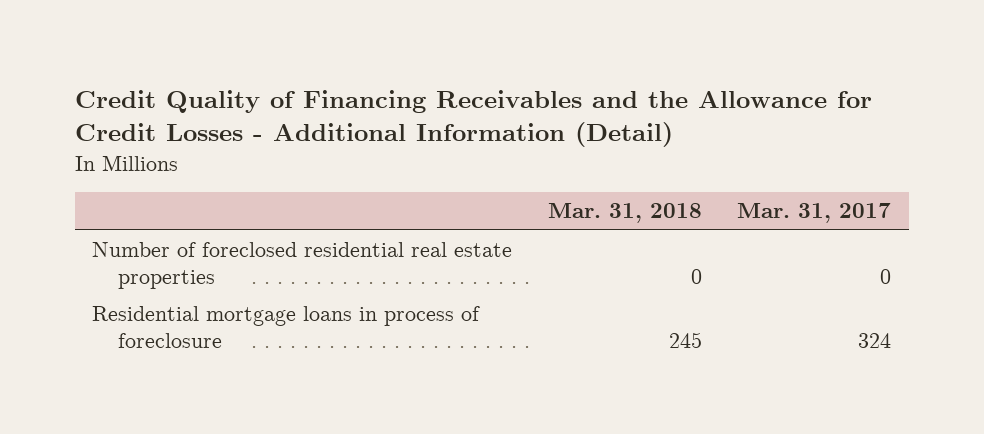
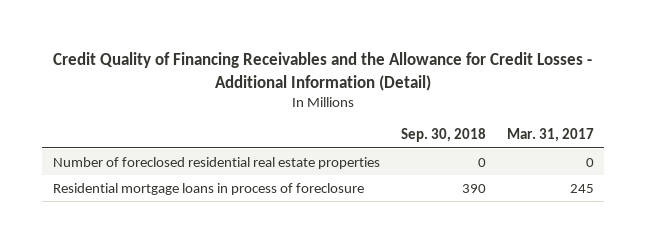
- | Mar. 31, 2018 | Mar. 31, 2017
+ | Sep. 30, 2018 | Mar. 31, 2017
- Residential mortgage loans in process of foreclosure | 245 | 324
+ Residential mortgage loans in process of foreclosure | 390 | 245

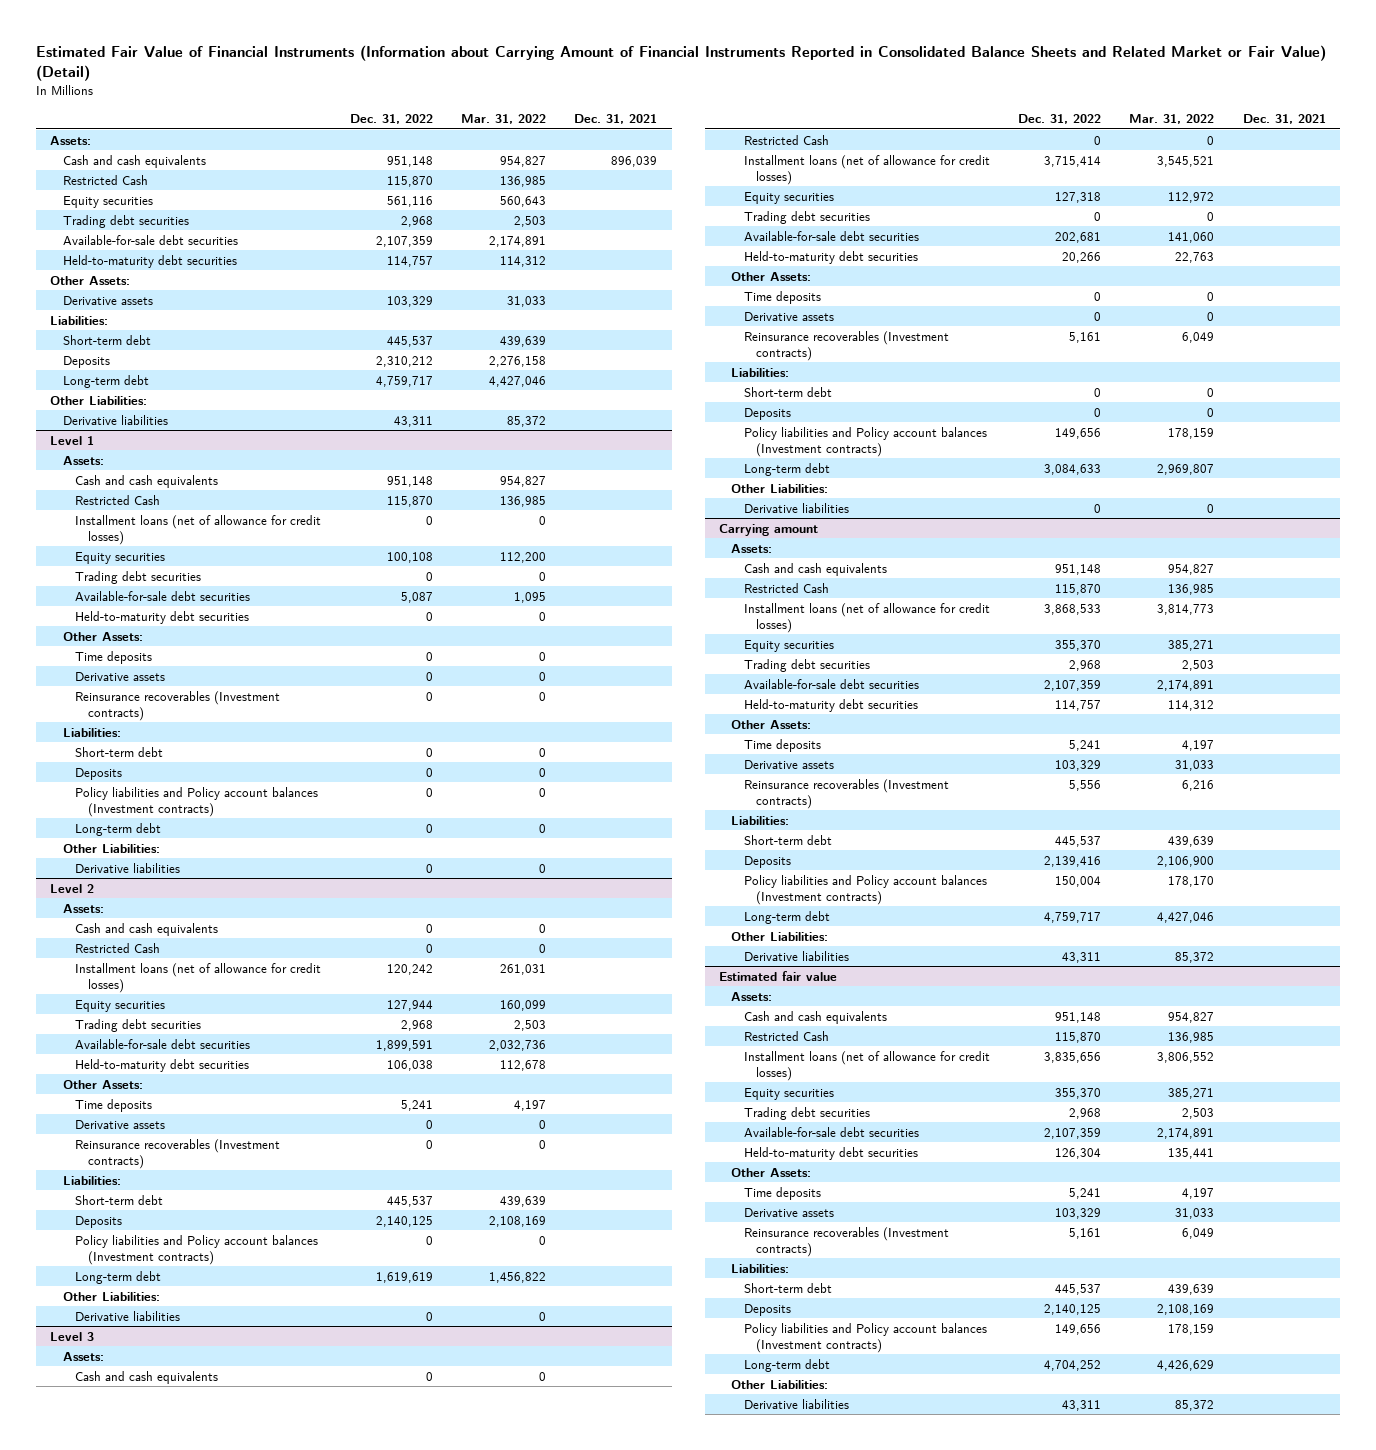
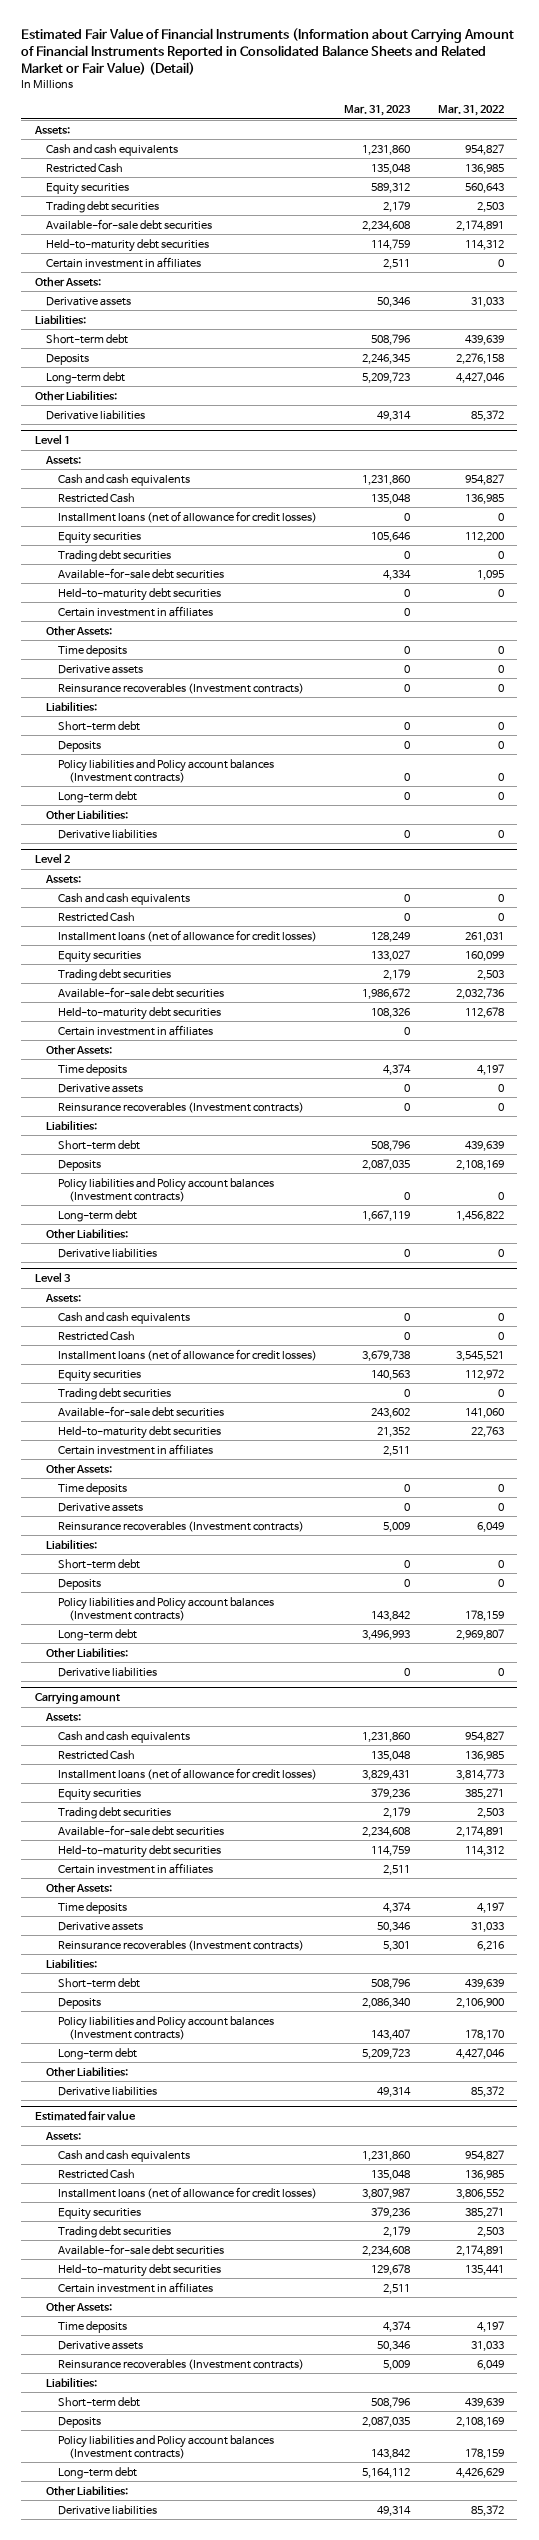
- | Dec. 31, 2022 | Mar. 31, 2022 | Dec. 31, 2021
+ | Mar. 31, 2023 | Mar. 31, 2022
+ Certain investment in affiliates | 2,511 | 0
@ Level 1
+ Certain investment in affiliates | 0 |
@ Level 2
+ Certain investment in affiliates | 0 |
@ Level 3
+ Certain investment in affiliates | 2,511 |
@ Carrying amount
+ Certain investment in affiliates | 2,511 |
@ Estimated fair value
+ Certain investment in affiliates | 2,511 |

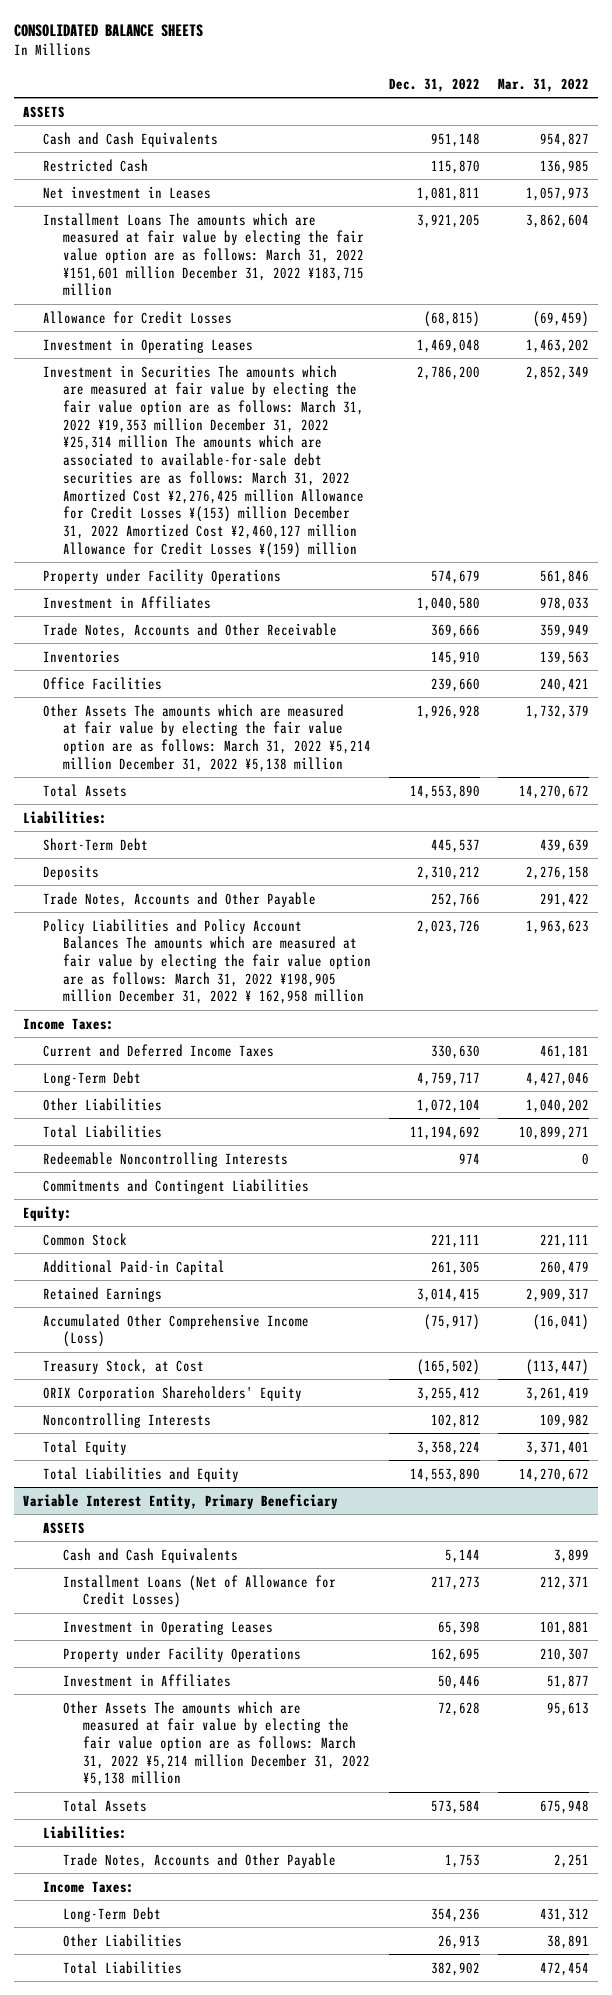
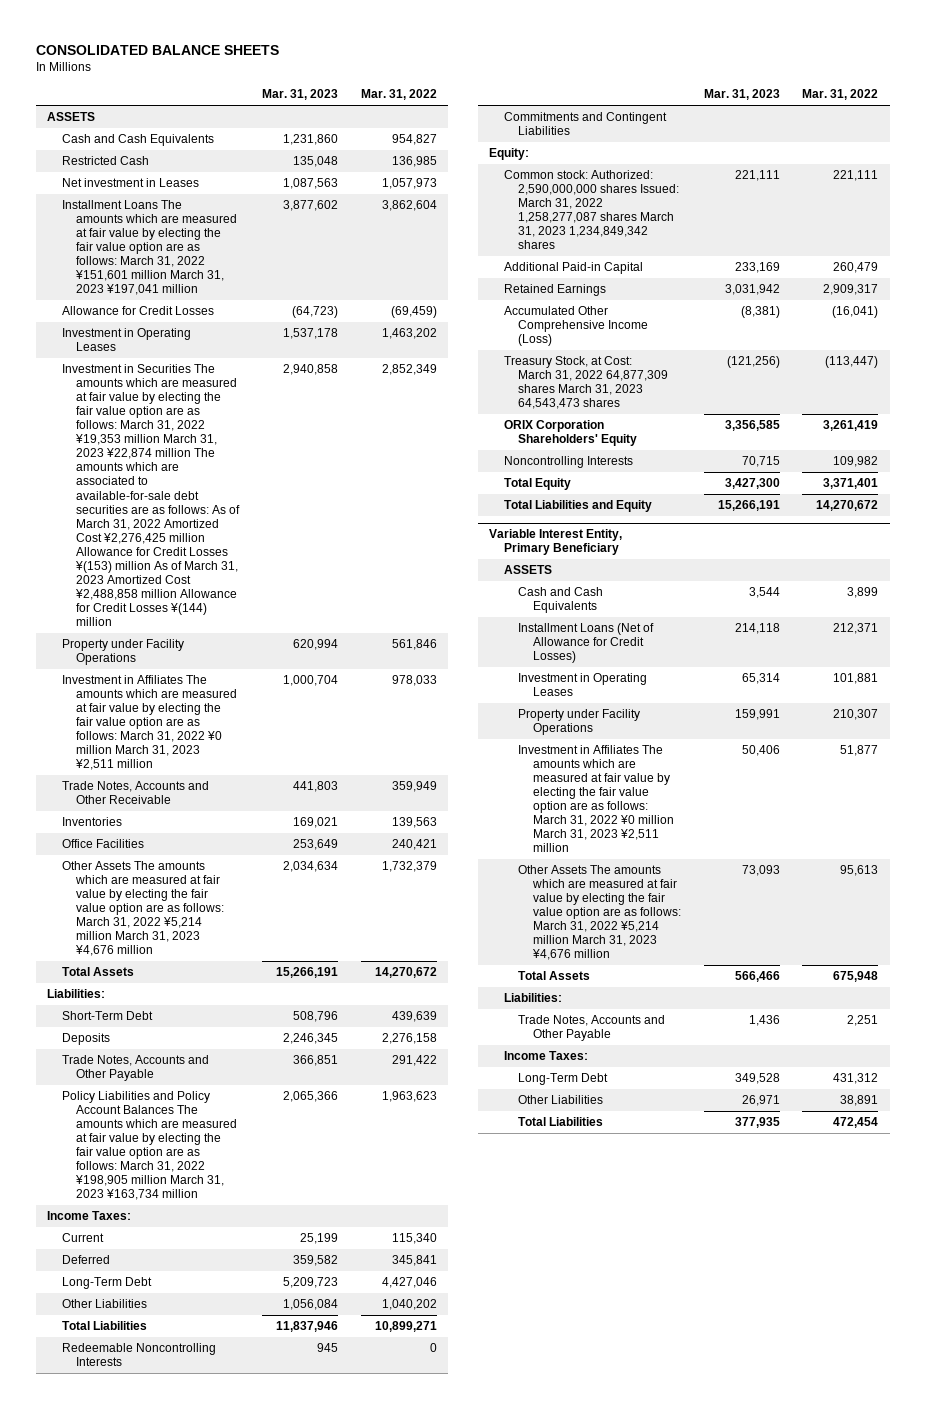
- | Dec. 31, 2022 | Mar. 31, 2022
+ | Mar. 31, 2023 | Mar. 31, 2022
- Installment Loans The amounts which are measured at fair value by electing the fair value option are as follows: March 31, 2022 ¥151,601 million December 31, 2022 ¥183,715 million | 3,921,205 | 3,862,604
+ Installment Loans The amounts which are measured at fair value by electing the fair value option are as follows: March 31, 2022 ¥151,601 million March 31, 2023 ¥197,041 million | 3,877,602 | 3,862,604
- Investment in Securities The amounts which are measured at fair value by electing the fair value option are as follows: March 31, 2022 ¥19,353 million December 31, 2022 ¥25,314 million The amounts which are associated to available-for-sale debt securities are as follows: March 31, 2022 Amortized Cost ¥2,276,425 million Allowance for Credit Losses ¥(153) million December 31, 2022 Amortized Cost ¥2,460,127 million Allowance for Credit Losses ¥(159) million | 2,786,200 | 2,852,349
+ Investment in Securities The amounts which are measured at fair value by electing the fair value option are as follows: March 31, 2022 ¥19,353 million March 31, 2023 ¥22,874 million The amounts which are associated to available-for-sale debt securities are as follows: As of March 31, 2022 Amortized Cost ¥2,276,425 million Allowance for Credit Losses ¥(153) million As of March 31, 2023 Amortized Cost ¥2,488,858 million Allowance for Credit Losses ¥(144) million | 2,940,858 | 2,852,349
- Investment in Affiliates | 1,040,580 | 978,033
+ Investment in Affiliates The amounts which are measured at fair value by electing the fair value option are as follows: March 31, 2022 ¥0 million March 31, 2023 ¥2,511 million | 1,000,704 | 978,033
- Other Assets The amounts which are measured at fair value by electing the fair value option are as follows: March 31, 2022 ¥5,214 million December 31, 2022 ¥5,138 million | 1,926,928 | 1,732,379
+ Other Assets The amounts which are measured at fair value by electing the fair value option are as follows: March 31, 2022 ¥5,214 million March 31, 2023 ¥4,676 million | 2,034,634 | 1,732,379
- Policy Liabilities and Policy Account Balances The amounts which are measured at fair value by electing the fair value option are as follows: March 31, 2022 ¥198,905 million December 31, 2022 ¥ 162,958 million | 2,023,726 | 1,963,623
+ Policy Liabilities and Policy Account Balances The amounts which are measured at fair value by electing the fair value option are as follows: March 31, 2022 ¥198,905 million March 31, 2023 ¥163,734 million | 2,065,366 | 1,963,623
- Current and Deferred Income Taxes | 330,630 | 461,181
+ Current | 25,199 | 115,340
+ Deferred | 359,582 | 345,841
- Common Stock | 221,111 | 221,111
+ Common stock: Authorized: 2,590,000,000 shares Issued: March 31, 2022 1,258,277,087 shares March 31, 2023 1,234,849,342 shares | 221,111 | 221,111
- Treasury Stock, at Cost | (165,502) | (113,447)
+ Treasury Stock, at Cost: March 31, 2022 64,877,309 shares March 31, 2023 64,543,473 shares | (121,256) | (113,447)
@ Variable Interest Entity, Primary Beneficiary
- Investment in Affiliates | 50,446 | 51,877
- Other Assets The amounts which are measured at fair value by electing the fair value option are as follows: March 31, 2022 ¥5,214 million December 31, 2022 ¥5,138 million | 72,628 | 95,613
+ Investment in Affiliates The amounts which are measured at fair value by electing the fair value option are as follows: March 31, 2022 ¥0 million March 31, 2023 ¥2,511 million | 50,406 | 51,877
+ Other Assets The amounts which are measured at fair value by electing the fair value option are as follows: March 31, 2022 ¥5,214 million March 31, 2023 ¥4,676 million | 73,093 | 95,613

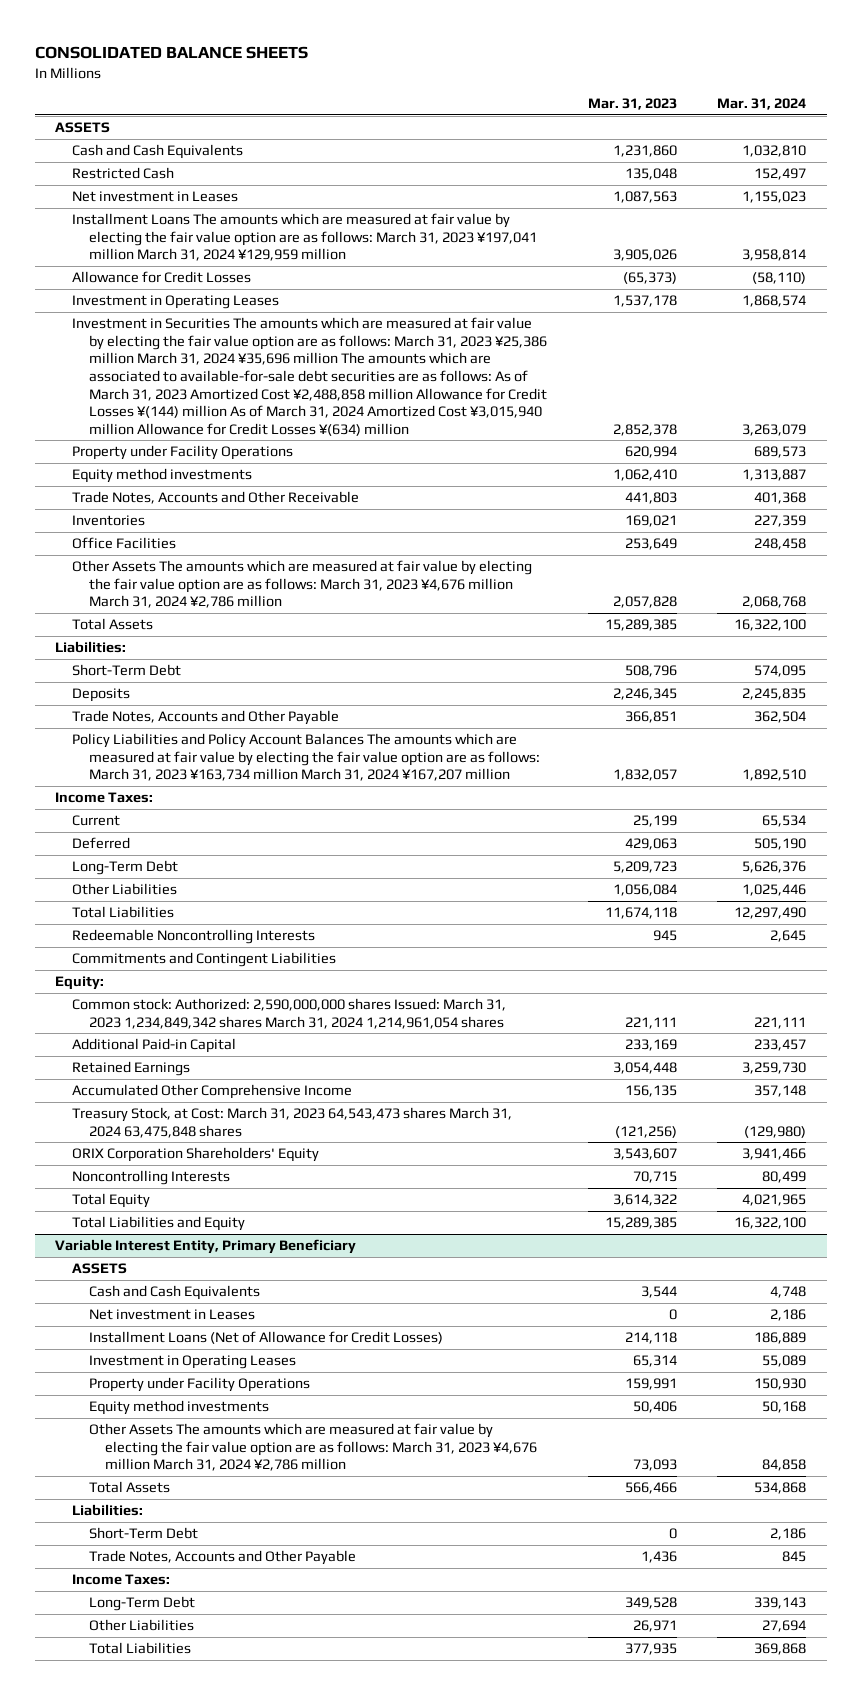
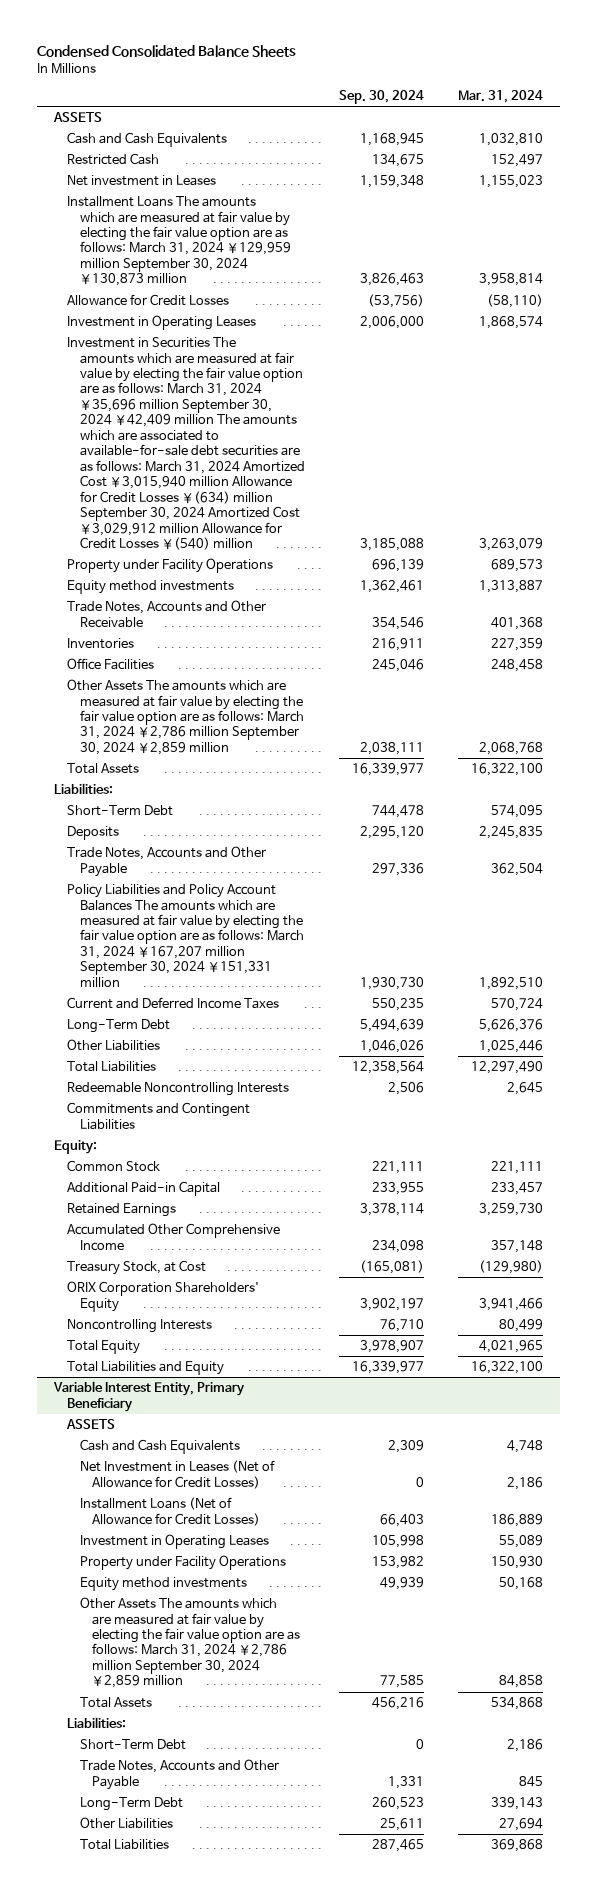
- CONSOLIDATED BALANCE SHEETS
+ Condensed Consolidated Balance Sheets
- | Mar. 31, 2023 | Mar. 31, 2024
+ | Sep. 30, 2024 | Mar. 31, 2024
- Installment Loans The amounts which are measured at fair value by electing the fair value option are as follows: March 31, 2023 ¥197,041 million March 31, 2024 ¥129,959 million | 3,905,026 | 3,958,814
+ Installment Loans The amounts which are measured at fair value by electing the fair value option are as follows: March 31, 2024 ¥129,959 million September 30, 2024 ¥130,873 million | 3,826,463 | 3,958,814
- Investment in Securities The amounts which are measured at fair value by electing the fair value option are as follows: March 31, 2023 ¥25,386 million March 31, 2024 ¥35,696 million The amounts which are associated to available-for-sale debt securities are as follows: As of March 31, 2023 Amortized Cost ¥2,488,858 million Allowance for Credit Losses ¥(144) million As of March 31, 2024 Amortized Cost ¥3,015,940 million Allowance for Credit Losses ¥(634) million | 2,852,378 | 3,263,079
+ Investment in Securities The amounts which are measured at fair value by electing the fair value option are as follows: March 31, 2024 ¥35,696 million September 30, 2024 ¥42,409 million The amounts which are associated to available-for-sale debt securities are as follows: March 31, 2024 Amortized Cost ¥3,015,940 million Allowance for Credit Losses ¥(634) million September 30, 2024 Amortized Cost ¥3,029,912 million Allowance for Credit Losses ¥(540) million | 3,185,088 | 3,263,079
- Other Assets The amounts which are measured at fair value by electing the fair value option are as follows: March 31, 2023 ¥4,676 million March 31, 2024 ¥2,786 million | 2,057,828 | 2,068,768
+ Other Assets The amounts which are measured at fair value by electing the fair value option are as follows: March 31, 2024 ¥2,786 million September 30, 2024 ¥2,859 million | 2,038,111 | 2,068,768
- Policy Liabilities and Policy Account Balances The amounts which are measured at fair value by electing the fair value option are as follows: March 31, 2023 ¥163,734 million March 31, 2024 ¥167,207 million | 1,832,057 | 1,892,510
- Income Taxes:
- Current | 25,199 | 65,534
- Deferred | 429,063 | 505,190
+ Policy Liabilities and Policy Account Balances The amounts which are measured at fair value by electing the fair value option are as follows: March 31, 2024 ¥167,207 million September 30, 2024 ¥151,331 million | 1,930,730 | 1,892,510
+ Current and Deferred Income Taxes | 550,235 | 570,724
- Common stock: Authorized: 2,590,000,000 shares Issued: March 31, 2023 1,234,849,342 shares March 31, 2024 1,214,961,054 shares | 221,111 | 221,111
+ Common Stock | 221,111 | 221,111
- Treasury Stock, at Cost: March 31, 2023 64,543,473 shares March 31, 2024 63,475,848 shares | (121,256) | (129,980)
+ Treasury Stock, at Cost | (165,081) | (129,980)
@ Variable Interest Entity, Primary Beneficiary
- Net investment in Leases | 0 | 2,186
+ Net Investment in Leases (Net of Allowance for Credit Losses) | 0 | 2,186
- Other Assets The amounts which are measured at fair value by electing the fair value option are as follows: March 31, 2023 ¥4,676 million March 31, 2024 ¥2,786 million | 73,093 | 84,858
+ Other Assets The amounts which are measured at fair value by electing the fair value option are as follows: March 31, 2024 ¥2,786 million September 30, 2024 ¥2,859 million | 77,585 | 84,858
- Income Taxes:

